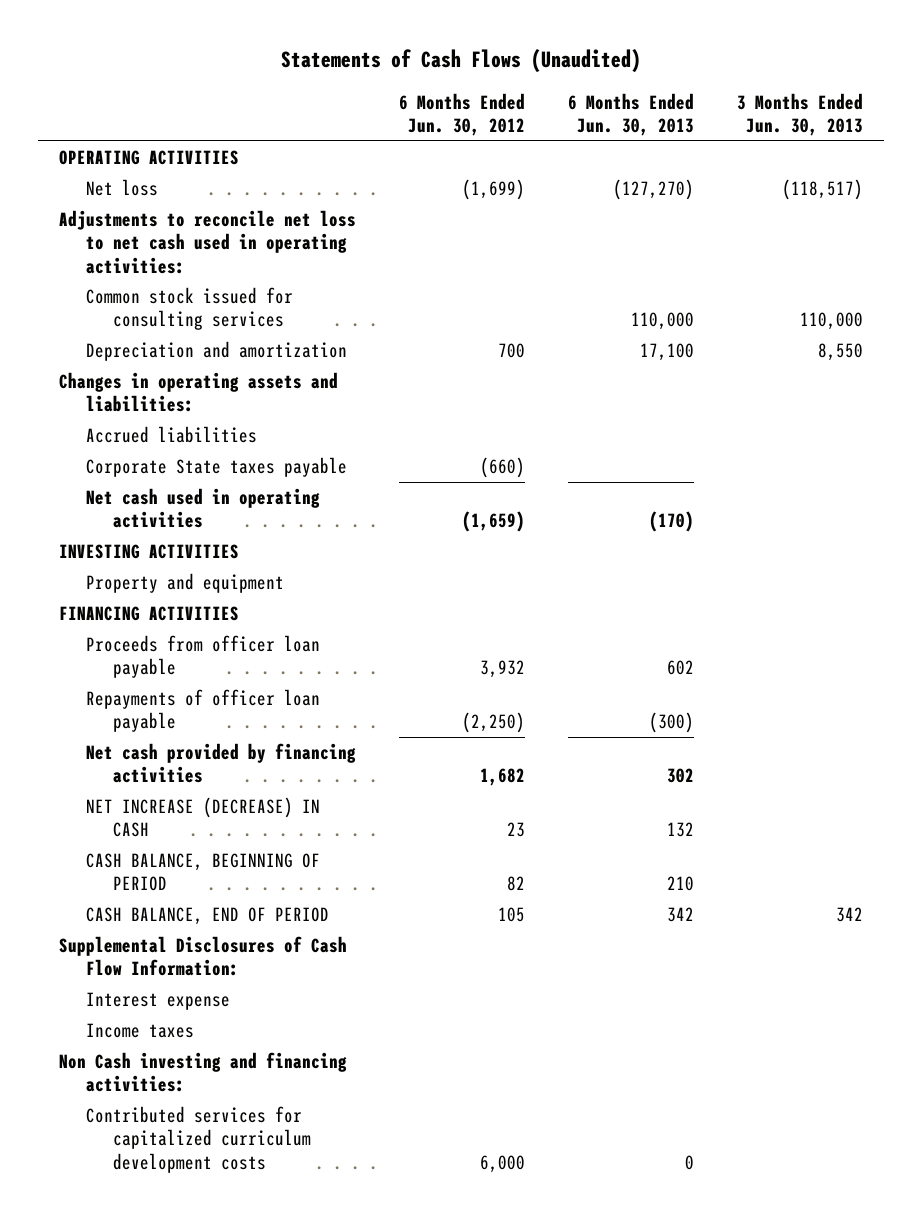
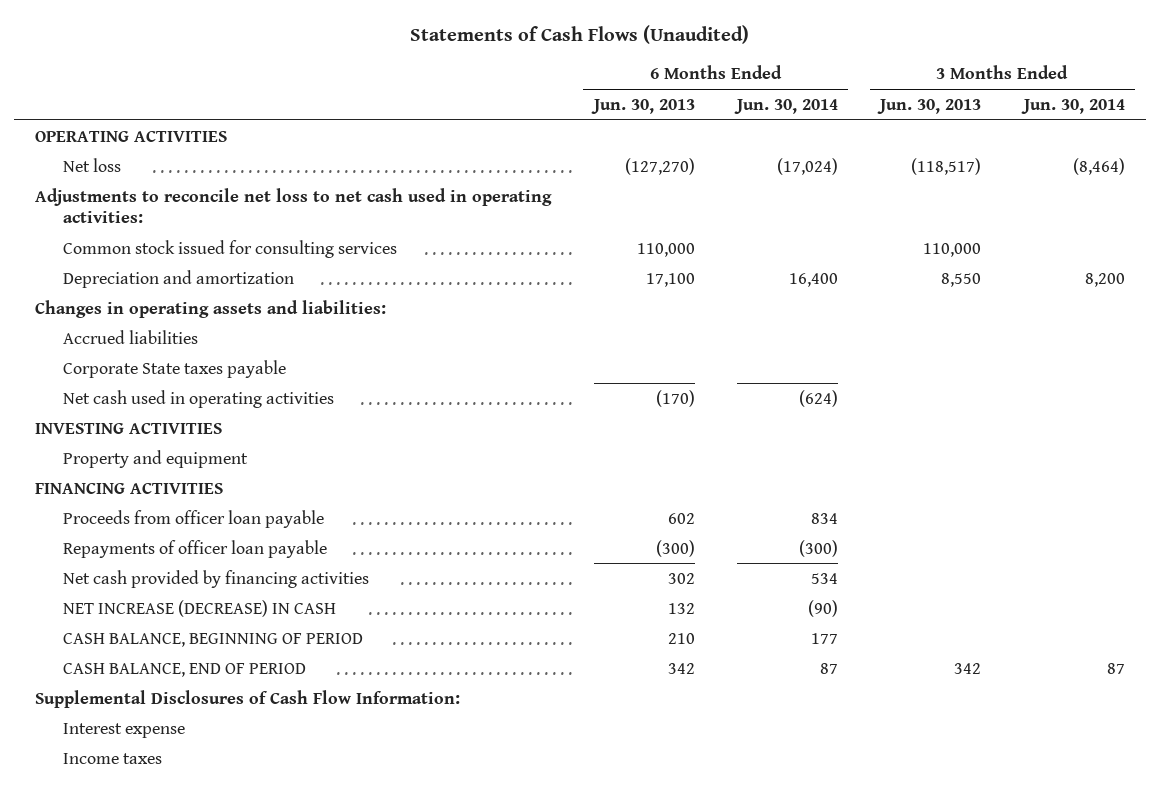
- | 6 Months Ended Jun. 30, 2012 | 6 Months Ended Jun. 30, 2013 | 3 Months Ended Jun. 30, 2013
+ | 6 Months Ended Jun. 30, 2013 | 6 Months Ended Jun. 30, 2014 | 3 Months Ended Jun. 30, 2013 | 3 Months Ended Jun. 30, 2014
- Non Cash investing and financing activities:
- Contributed services for capitalized curriculum development costs | 6,000 | 0 |

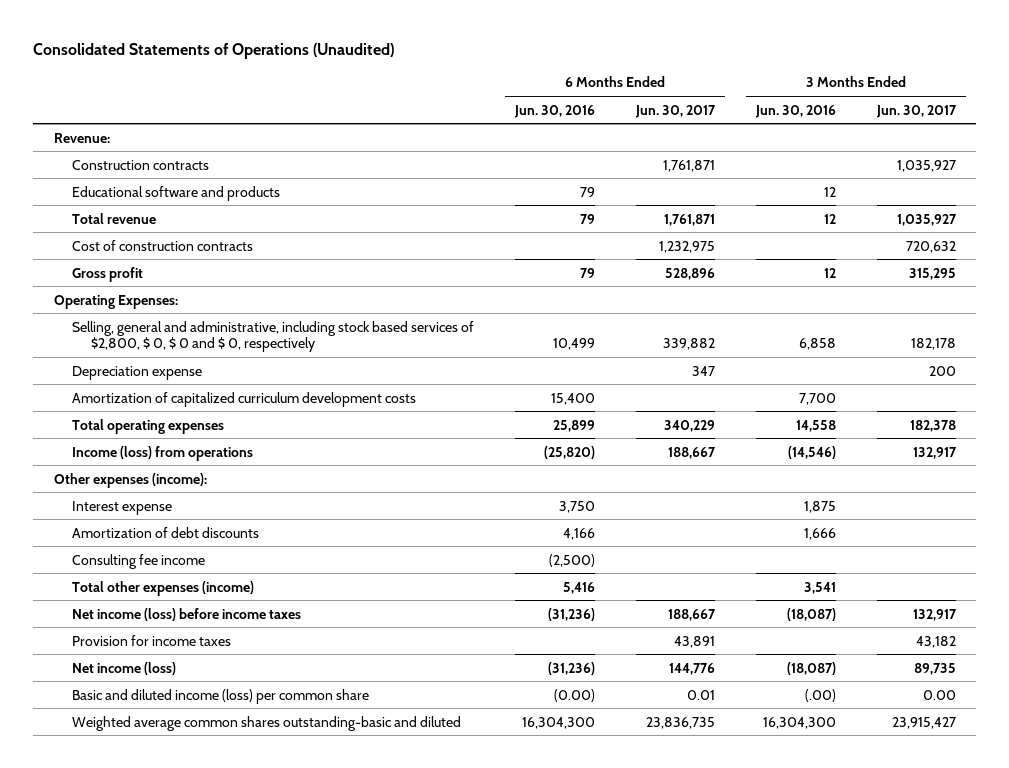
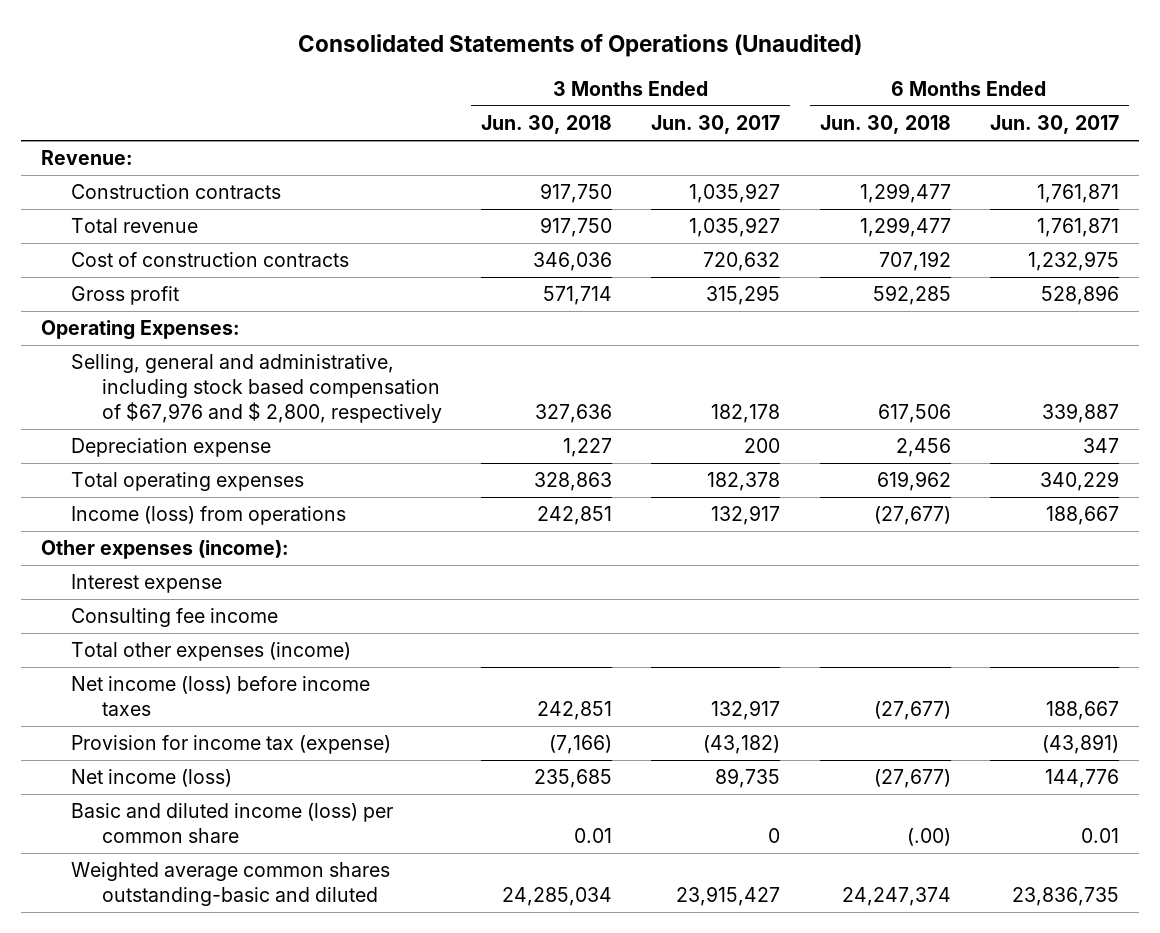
- | 6 Months Ended Jun. 30, 2016 | 6 Months Ended Jun. 30, 2017 | 3 Months Ended Jun. 30, 2016 | 3 Months Ended Jun. 30, 2017
+ | 3 Months Ended Jun. 30, 2018 | 3 Months Ended Jun. 30, 2017 | 6 Months Ended Jun. 30, 2018 | 6 Months Ended Jun. 30, 2017
- Educational software and products | 79 | | 12 |
- Selling, general and administrative, including stock based services of $2,800, $ 0, $ 0 and $ 0, respectively | 10,499 | 339,882 | 6,858 | 182,178
+ Selling, general and administrative, including stock based compensation of $67,976 and $ 2,800, respectively | 327,636 | 182,178 | 617,506 | 339,887
- Amortization of capitalized curriculum development costs | 15,400 | | 7,700 |
- Amortization of debt discounts | 4,166 | | 1,666 |
- Provision for income taxes | | 43,891 | | 43,182
+ Provision for income tax (expense) | (7,166) | (43,182) | | (43,891)
- Basic and diluted income (loss) per common share | (0.00) | 0.01 | (.00) | 0.00
+ Basic and diluted income (loss) per common share | 0.01 | 0 | (.00) | 0.01

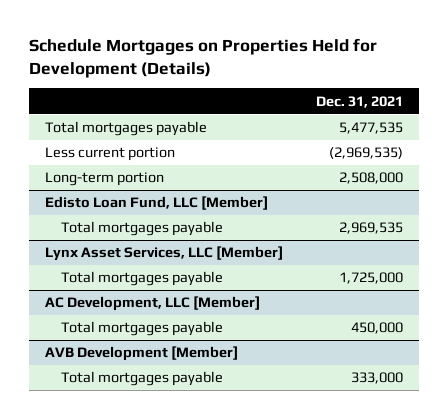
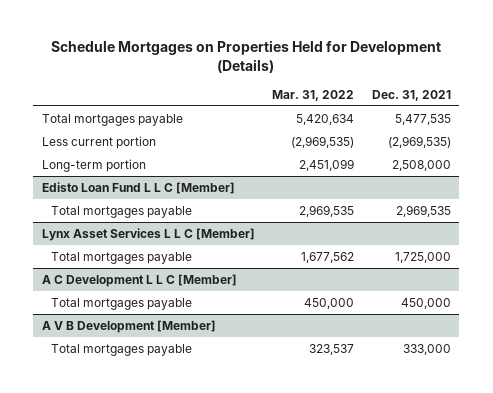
- | Dec. 31, 2021
+ | Mar. 31, 2022 | Dec. 31, 2021
- Edisto Loan Fund, LLC [Member]
+ Edisto Loan Fund L L C [Member]
- Lynx Asset Services, LLC [Member]
+ Lynx Asset Services L L C [Member]
- AC Development, LLC [Member]
+ A C Development L L C [Member]
- AVB Development [Member]
+ A V B Development [Member]

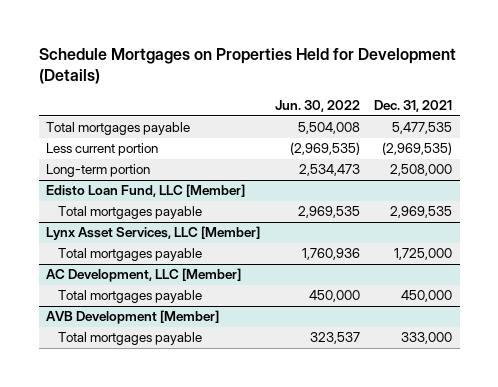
- | Mar. 31, 2022 | Dec. 31, 2021
+ | Jun. 30, 2022 | Dec. 31, 2021
- Edisto Loan Fund L L C [Member]
+ Edisto Loan Fund, LLC [Member]
- Lynx Asset Services L L C [Member]
+ Lynx Asset Services, LLC [Member]
- A C Development L L C [Member]
+ AC Development, LLC [Member]
- A V B Development [Member]
+ AVB Development [Member]

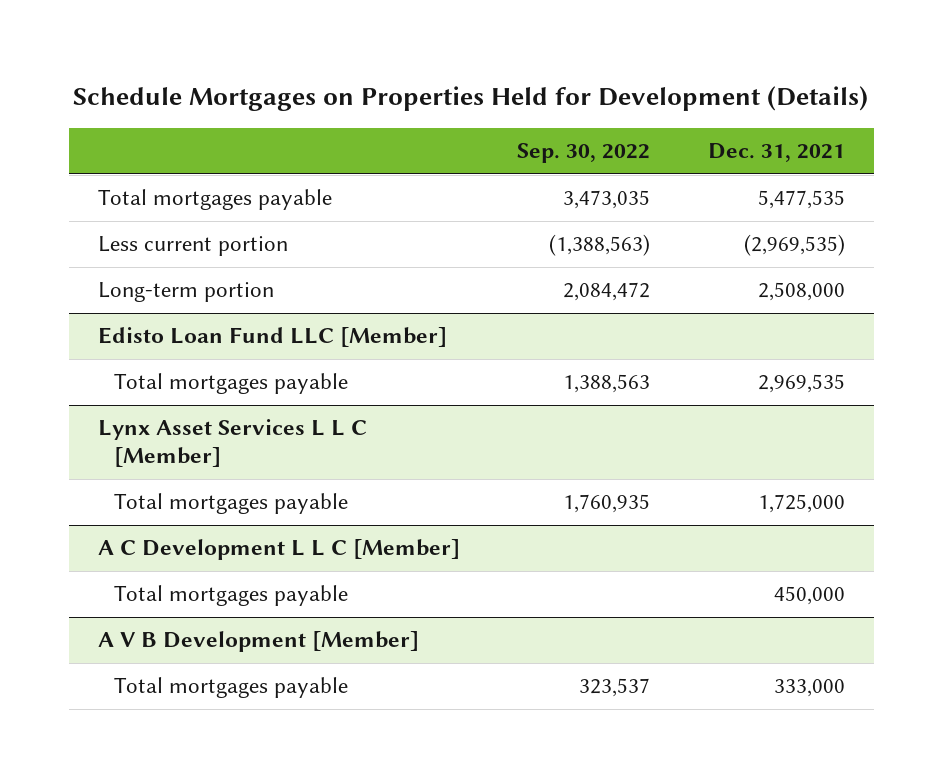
- | Jun. 30, 2022 | Dec. 31, 2021
+ | Sep. 30, 2022 | Dec. 31, 2021
- Edisto Loan Fund, LLC [Member]
+ Edisto Loan Fund LLC [Member]
- Lynx Asset Services, LLC [Member]
+ Lynx Asset Services L L C [Member]
- AC Development, LLC [Member]
+ A C Development L L C [Member]
- AVB Development [Member]
+ A V B Development [Member]

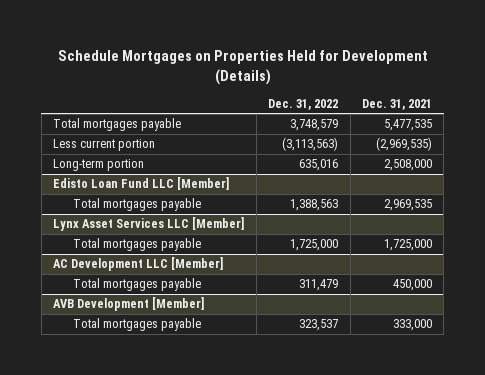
- | Sep. 30, 2022 | Dec. 31, 2021
+ | Dec. 31, 2022 | Dec. 31, 2021
- Lynx Asset Services L L C [Member]
+ Lynx Asset Services LLC [Member]
- A C Development L L C [Member]
+ AC Development LLC [Member]
- A V B Development [Member]
+ AVB Development [Member]

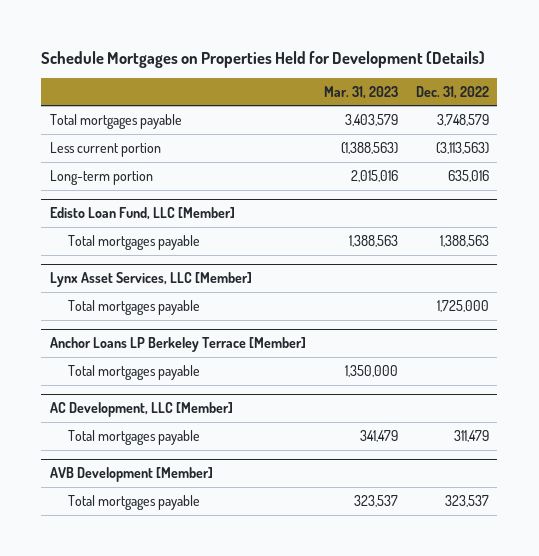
- | Dec. 31, 2022 | Dec. 31, 2021
+ | Mar. 31, 2023 | Dec. 31, 2022
- Edisto Loan Fund LLC [Member]
+ Edisto Loan Fund, LLC [Member]
- Lynx Asset Services LLC [Member]
+ Lynx Asset Services, LLC [Member]
- AC Development LLC [Member]
+ Anchor Loans LP Berkeley Terrace [Member]
+ Total mortgages payable | 1,350,000 |
+ AC Development, LLC [Member]

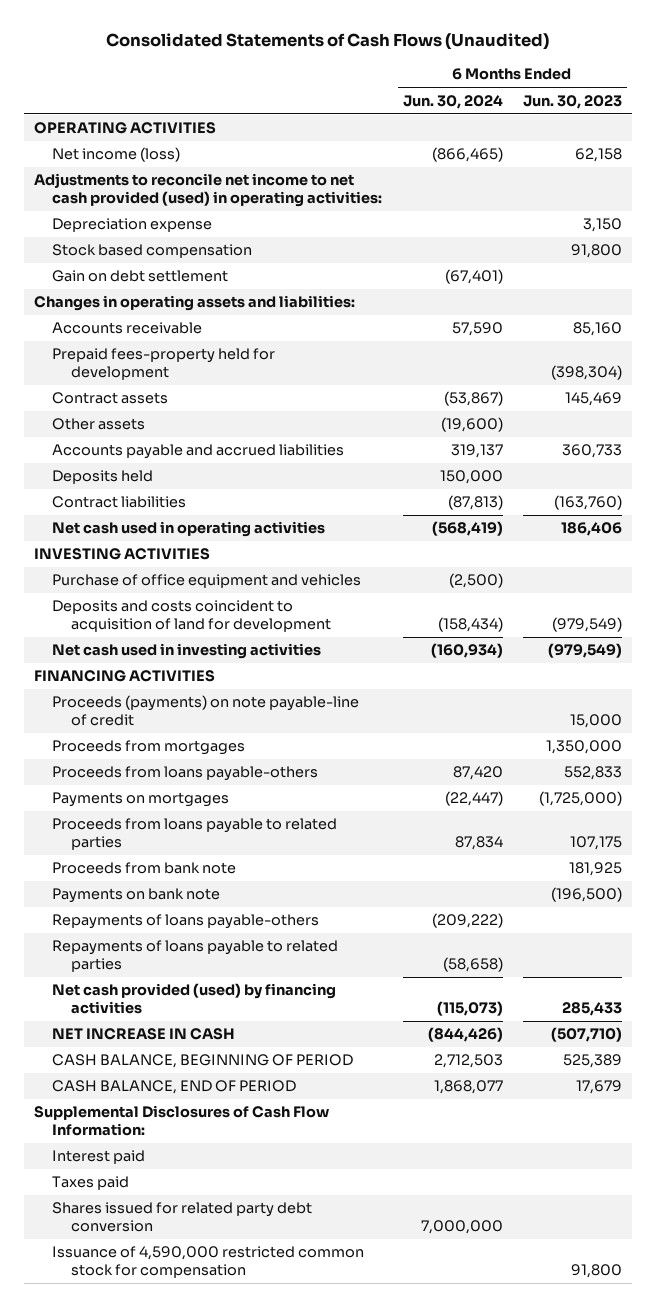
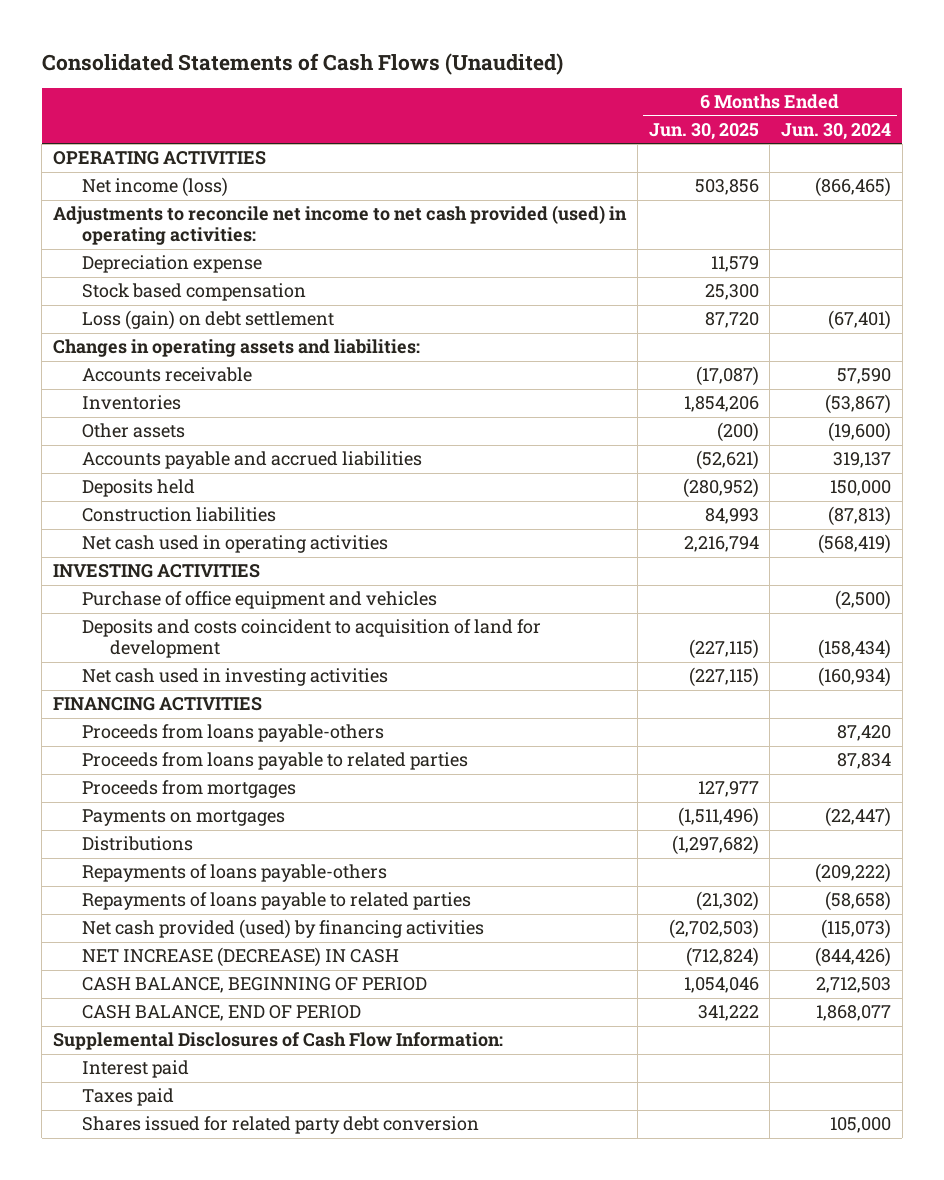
- | 6 Months Ended Jun. 30, 2024 | 6 Months Ended Jun. 30, 2023
+ | 6 Months Ended Jun. 30, 2025 | 6 Months Ended Jun. 30, 2024
- Gain on debt settlement | (67,401) |
+ Loss (gain) on debt settlement | 87,720 | (67,401)
- Prepaid fees-property held for development | | (398,304)
- Contract assets | (53,867) | 145,469
+ Inventories | 1,854,206 | (53,867)
- Contract liabilities | (87,813) | (163,760)
+ Construction liabilities | 84,993 | (87,813)
- Proceeds (payments) on note payable-line of credit | | 15,000
- Proceeds from bank note | | 181,925
- Payments on bank note | | (196,500)
moved down: Proceeds from mortgages | 127,977 |
moved down: Payments on mortgages | (1,511,496) | (22,447)
+ Distributions | (1,297,682) |
- NET INCREASE IN CASH | (844,426) | (507,710)
+ NET INCREASE (DECREASE) IN CASH | (712,824) | (844,426)
- Shares issued for related party debt conversion | 7,000,000 |
- Issuance of 4,590,000 restricted common stock for compensation | | 91,800
+ Shares issued for related party debt conversion | | 105,000

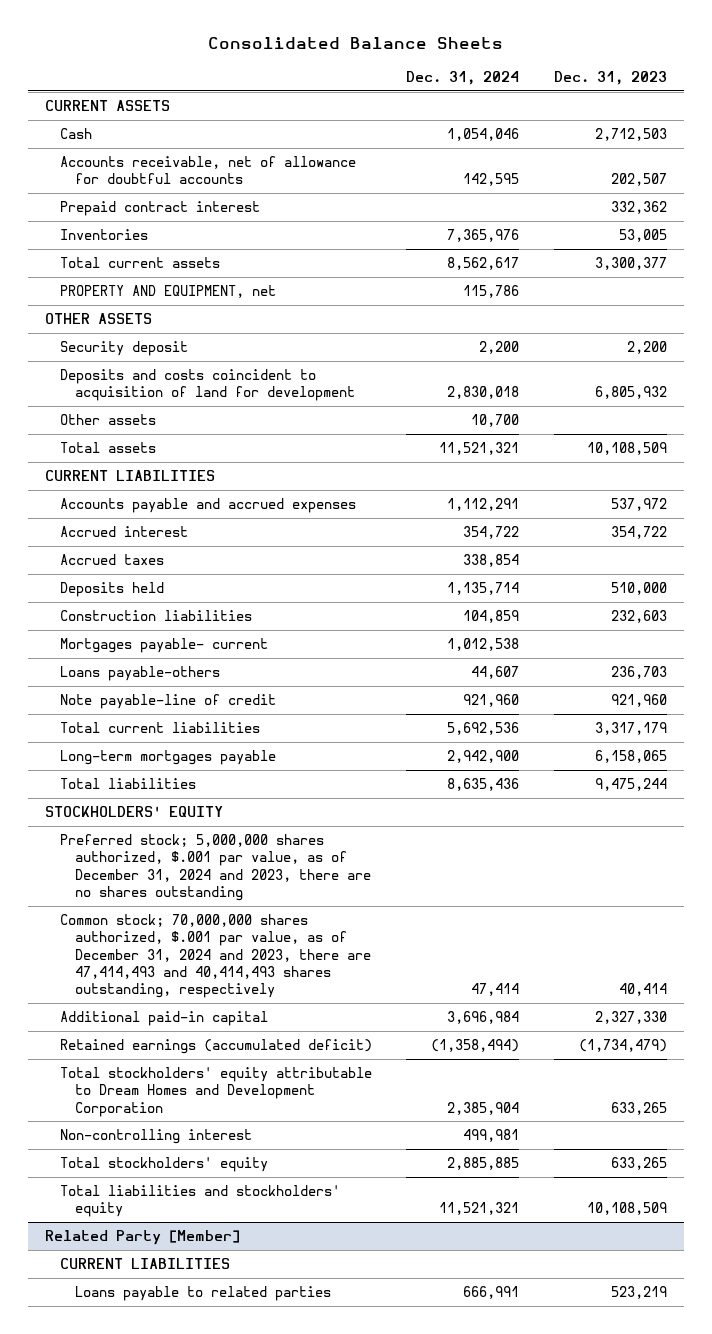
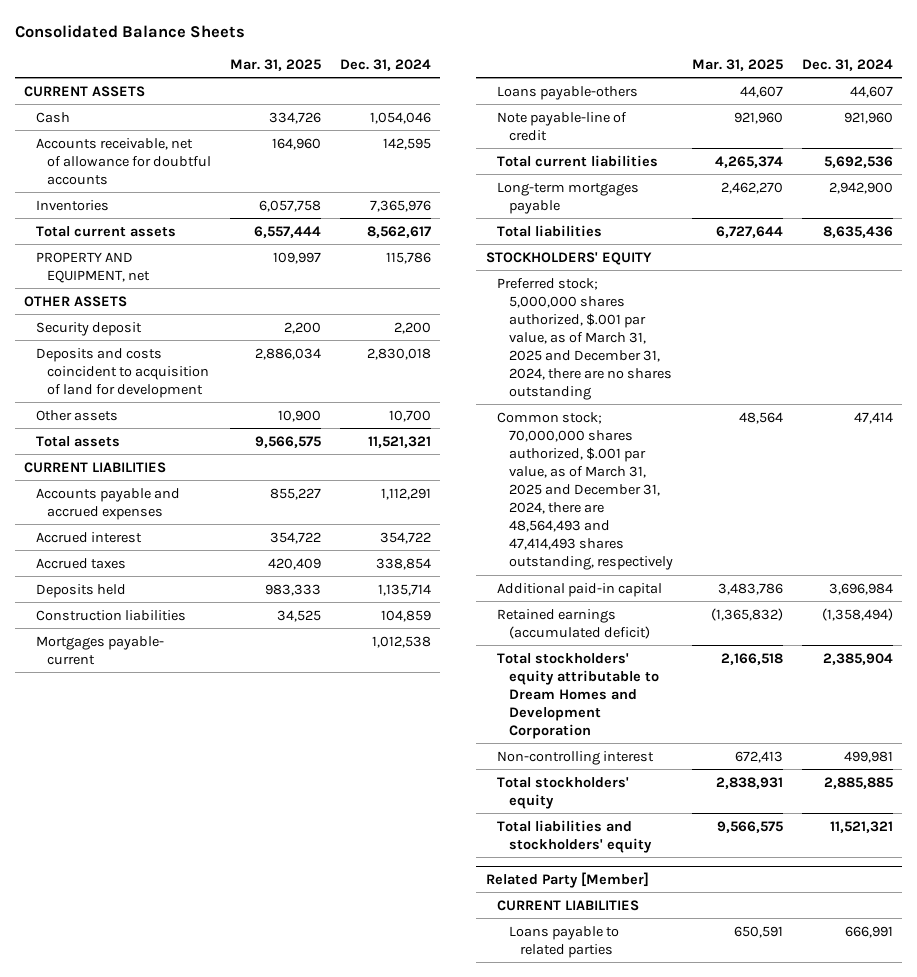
- | Dec. 31, 2024 | Dec. 31, 2023
+ | Mar. 31, 2025 | Dec. 31, 2024
- Prepaid contract interest | | 332,362
- Preferred stock; 5,000,000 shares authorized, $.001 par value, as of December 31, 2024 and 2023, there are no shares outstanding
- Common stock; 70,000,000 shares authorized, $.001 par value, as of December 31, 2024 and 2023, there are 47,414,493 and 40,414,493 shares outstanding, respectively | 47,414 | 40,414
+ Preferred stock; 5,000,000 shares authorized, $.001 par value, as of March 31, 2025 and December 31, 2024, there are no shares outstanding
+ Common stock; 70,000,000 shares authorized, $.001 par value, as of March 31, 2025 and December 31, 2024, there are 48,564,493 and 47,414,493 shares outstanding, respectively | 48,564 | 47,414

